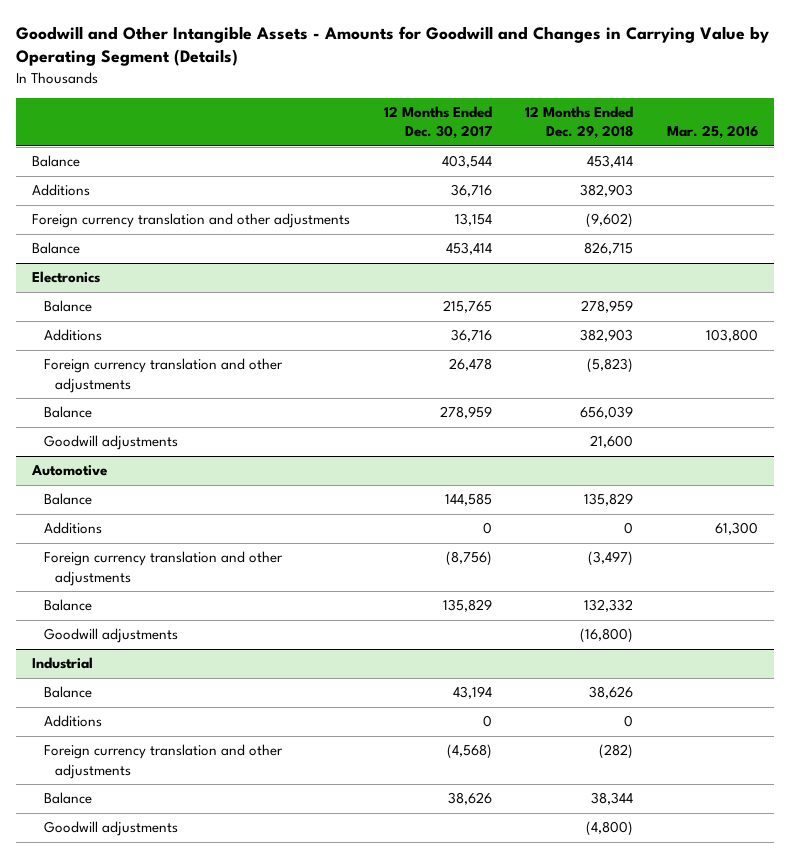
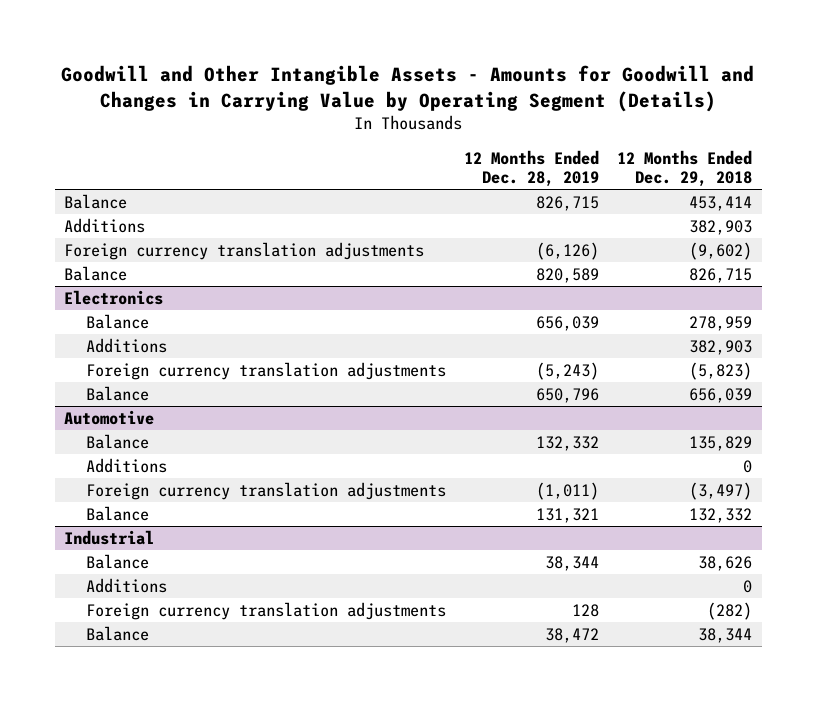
- | 12 Months Ended Dec. 30, 2017 | 12 Months Ended Dec. 29, 2018 | Mar. 25, 2016
+ | 12 Months Ended Dec. 28, 2019 | 12 Months Ended Dec. 29, 2018
- Foreign currency translation and other adjustments | 13,154 | (9,602) |
+ Foreign currency translation adjustments | (6,126) | (9,602)
@ Electronics
- Foreign currency translation and other adjustments | 26,478 | (5,823) |
+ Foreign currency translation adjustments | (5,243) | (5,823)
- Goodwill adjustments | | 21,600 |
@ Automotive
- Foreign currency translation and other adjustments | (8,756) | (3,497) |
+ Foreign currency translation adjustments | (1,011) | (3,497)
- Goodwill adjustments | | (16,800) |
@ Industrial
- Foreign currency translation and other adjustments | (4,568) | (282) |
+ Foreign currency translation adjustments | 128 | (282)
- Goodwill adjustments | | (4,800) |

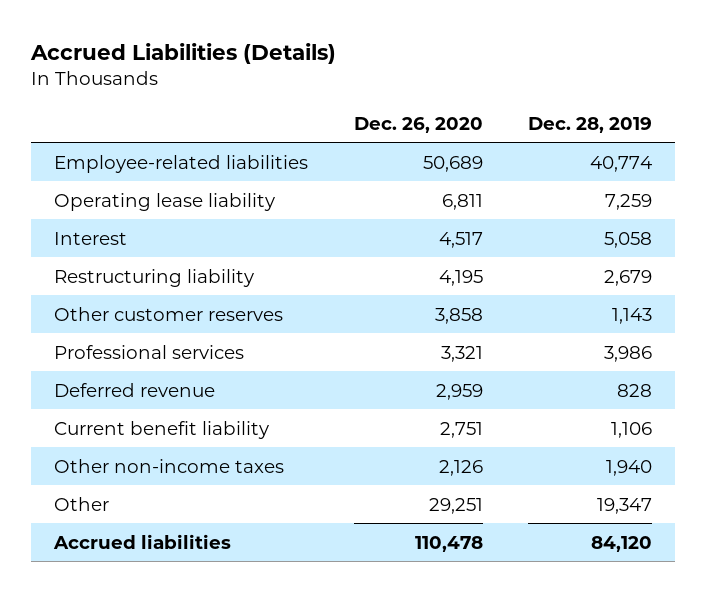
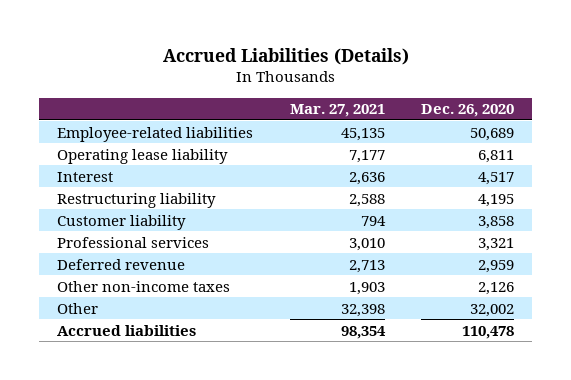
- | Dec. 26, 2020 | Dec. 28, 2019
+ | Mar. 27, 2021 | Dec. 26, 2020
- Other customer reserves | 3,858 | 1,143
+ Customer liability | 794 | 3,858
- Current benefit liability | 2,751 | 1,106
- Other | 29,251 | 19,347
+ Other | 32,398 | 32,002

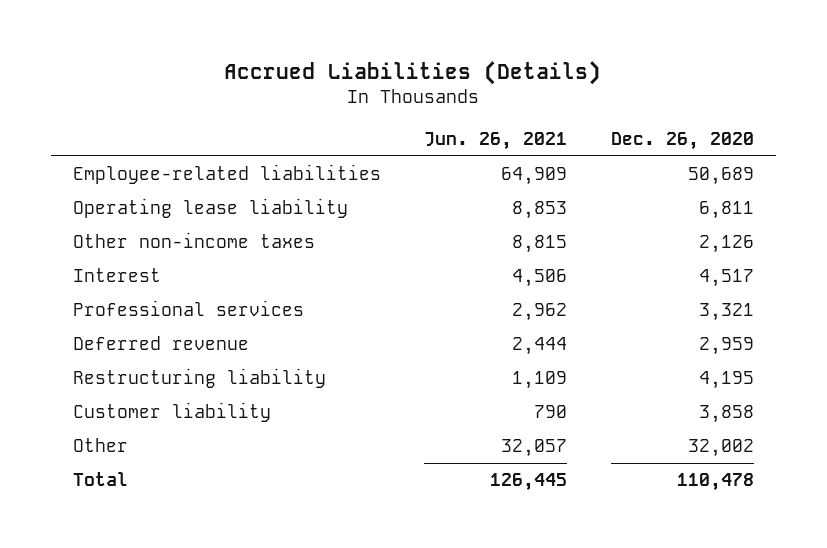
- | Mar. 27, 2021 | Dec. 26, 2020
+ | Jun. 26, 2021 | Dec. 26, 2020
moved up: Other non-income taxes | 8,815 | 2,126
moved down: Restructuring liability | 1,109 | 4,195
moved down: Customer liability | 790 | 3,858
- Accrued liabilities | 98,354 | 110,478
+ Total | 126,445 | 110,478

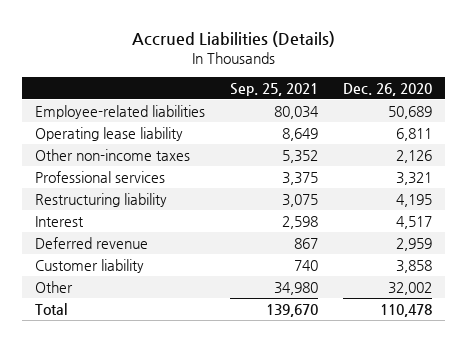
- | Jun. 26, 2021 | Dec. 26, 2020
+ | Sep. 25, 2021 | Dec. 26, 2020
moved down: Interest | 2,598 | 4,517
moved down: Deferred revenue | 867 | 2,959

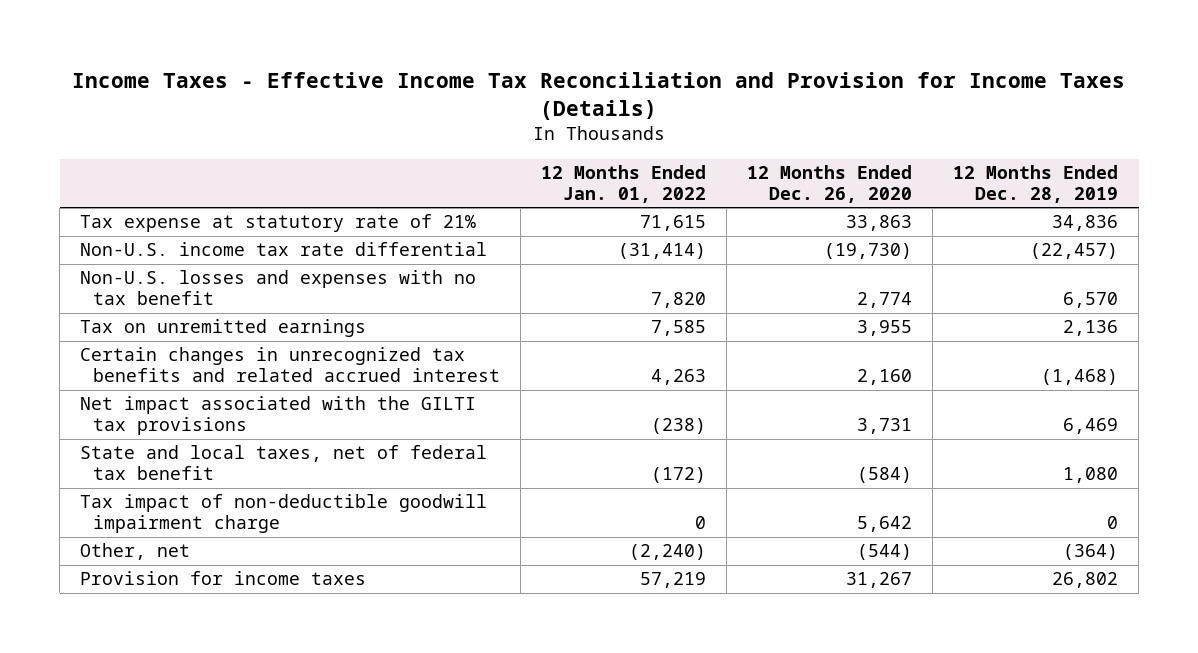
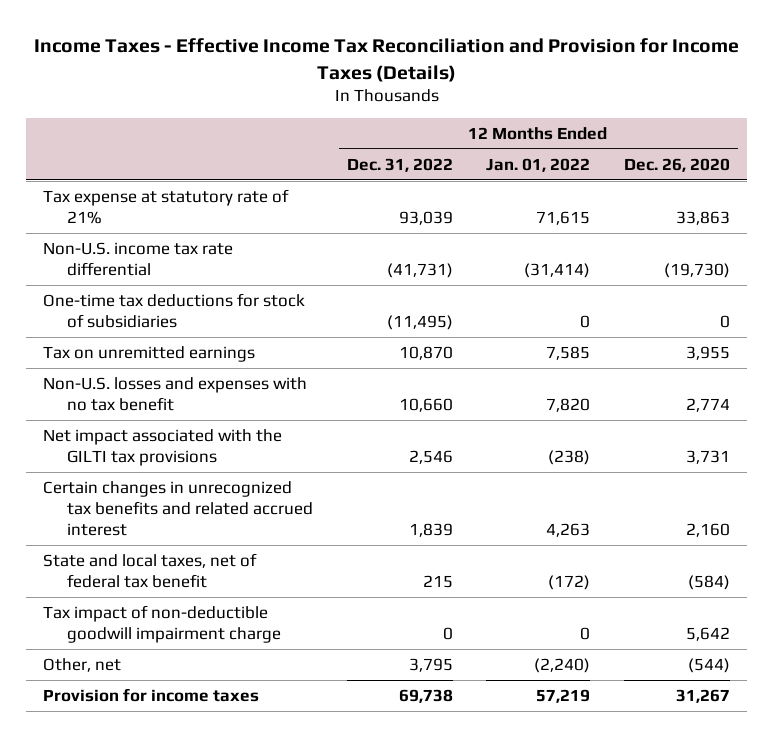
- | 12 Months Ended Jan. 01, 2022 | 12 Months Ended Dec. 26, 2020 | 12 Months Ended Dec. 28, 2019
+ | 12 Months Ended Dec. 31, 2022 | 12 Months Ended Jan. 01, 2022 | 12 Months Ended Dec. 26, 2020
+ One-time tax deductions for stock of subsidiaries | (11,495) | 0 | 0
moved down: Non-U.S. losses and expenses with no tax benefit | 10,660 | 7,820 | 2,774
moved down: Certain changes in unrecognized tax benefits and related accrued interest | 1,839 | 4,263 | 2,160

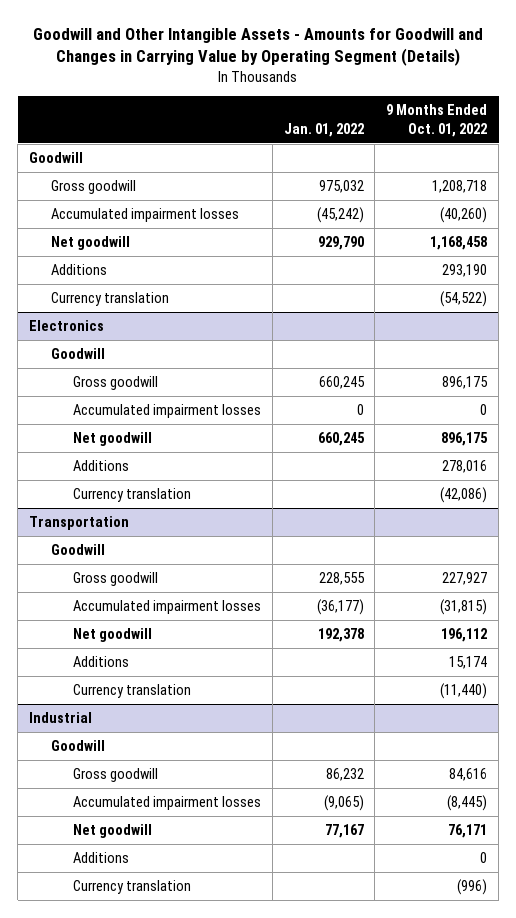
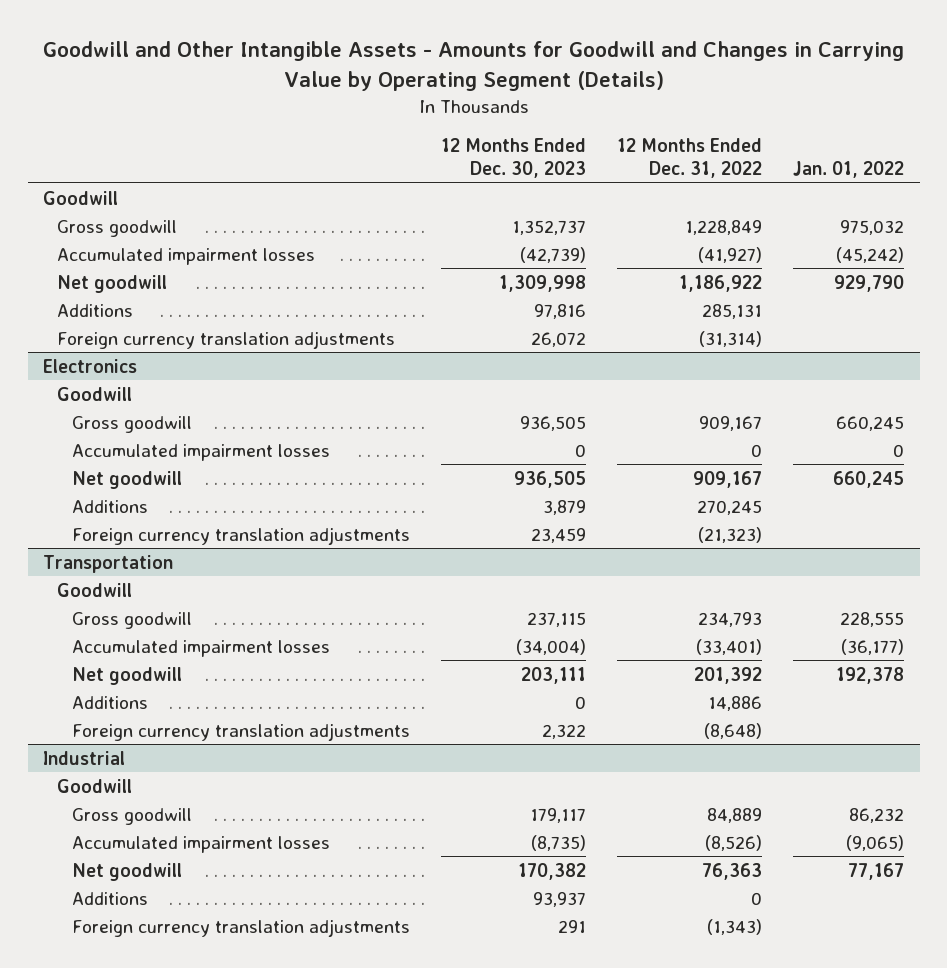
- | Jan. 01, 2022 | 9 Months Ended Oct. 01, 2022
+ | 12 Months Ended Dec. 30, 2023 | 12 Months Ended Dec. 31, 2022 | Jan. 01, 2022
- Currency translation | | (54,522)
+ Foreign currency translation adjustments | 26,072 | (31,314) |
@ Electronics
- Currency translation | | (42,086)
+ Foreign currency translation adjustments | 23,459 | (21,323) |
@ Transportation
- Currency translation | | (11,440)
+ Foreign currency translation adjustments | 2,322 | (8,648) |
@ Industrial
- Currency translation | | (996)
+ Foreign currency translation adjustments | 291 | (1,343) |

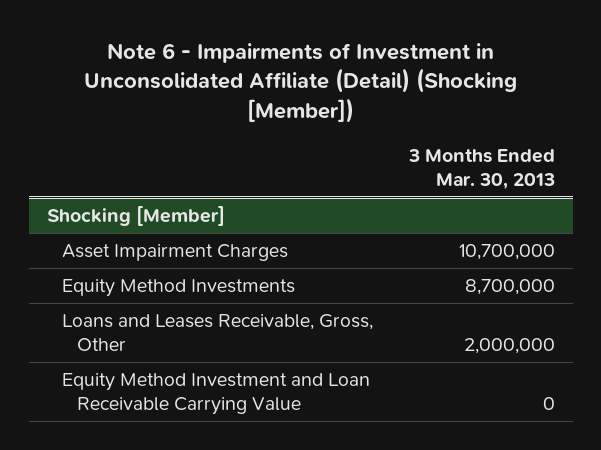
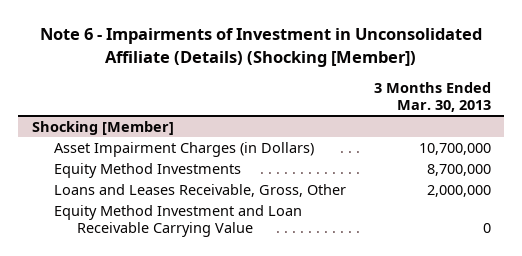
- Note 6 - Impairments of Investment in Unconsolidated Affiliate (Detail) (Shocking [Member])
+ Note 6 - Impairments of Investment in Unconsolidated Affiliate (Details) (Shocking [Member])
@ Shocking [Member]
- Asset Impairment Charges | 10,700,000
+ Asset Impairment Charges (in Dollars) | 10,700,000

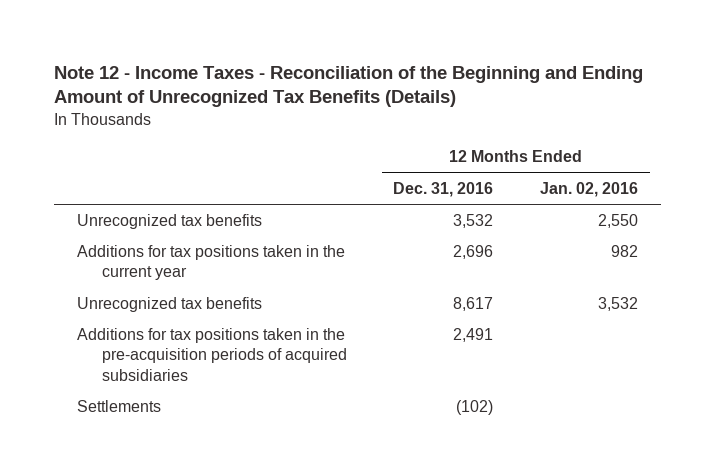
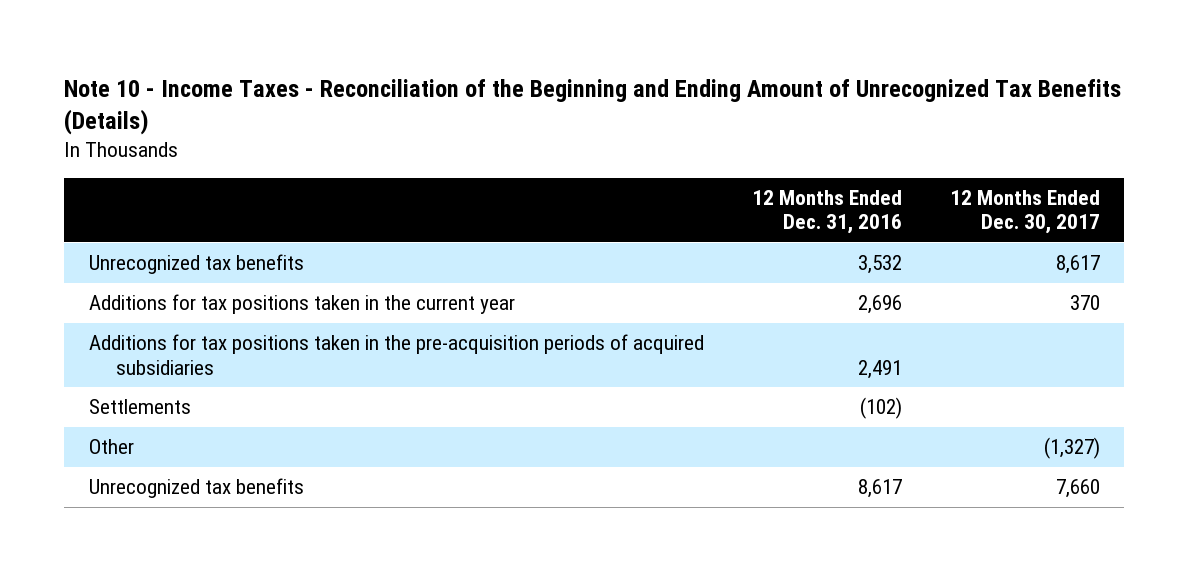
- Note 12 - Income Taxes - Reconciliation of the Beginning and Ending Amount of Unrecognized Tax Benefits (Details)
+ Note 10 - Income Taxes - Reconciliation of the Beginning and Ending Amount of Unrecognized Tax Benefits (Details)
- | 12 Months Ended Dec. 31, 2016 | 12 Months Ended Jan. 02, 2016
+ | 12 Months Ended Dec. 31, 2016 | 12 Months Ended Dec. 30, 2017
+ Other | | (1,327)
moved down: Unrecognized tax benefits | 8,617 | 7,660

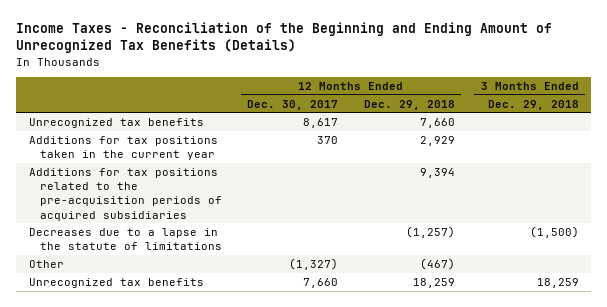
- Note 10 - Income Taxes - Reconciliation of the Beginning and Ending Amount of Unrecognized Tax Benefits (Details)
+ Income Taxes - Reconciliation of the Beginning and Ending Amount of Unrecognized Tax Benefits (Details)
- | 12 Months Ended Dec. 31, 2016 | 12 Months Ended Dec. 30, 2017
+ | 12 Months Ended Dec. 30, 2017 | 12 Months Ended Dec. 29, 2018 | 3 Months Ended Dec. 29, 2018
- Additions for tax positions taken in the pre-acquisition periods of acquired subsidiaries | 2,491 |
- Settlements | (102) |
+ Additions for tax positions related to the pre-acquisition periods of acquired subsidiaries | | 9,394 |
+ Decreases due to a lapse in the statute of limitations | | (1,257) | (1,500)

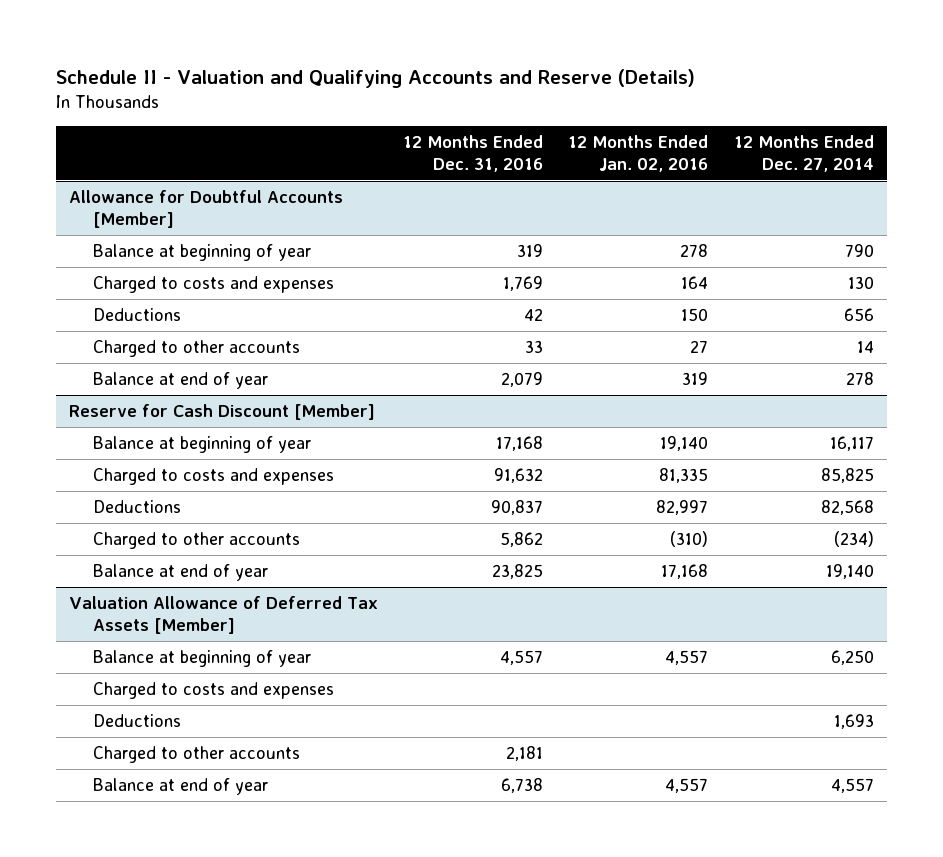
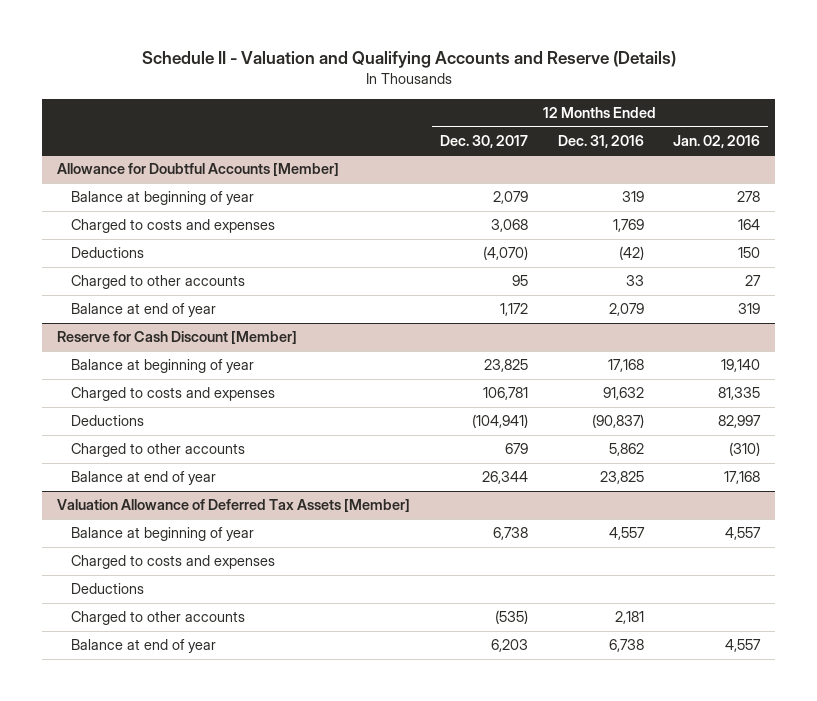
- | 12 Months Ended Dec. 31, 2016 | 12 Months Ended Jan. 02, 2016 | 12 Months Ended Dec. 27, 2014
+ | 12 Months Ended Dec. 30, 2017 | 12 Months Ended Dec. 31, 2016 | 12 Months Ended Jan. 02, 2016
@ Allowance for Doubtful Accounts [Member]
- Deductions | 42 | 150 | 656
+ Deductions | (4,070) | (42) | 150
@ Reserve for Cash Discount [Member]
- Deductions | 90,837 | 82,997 | 82,568
+ Deductions | (104,941) | (90,837) | 82,997

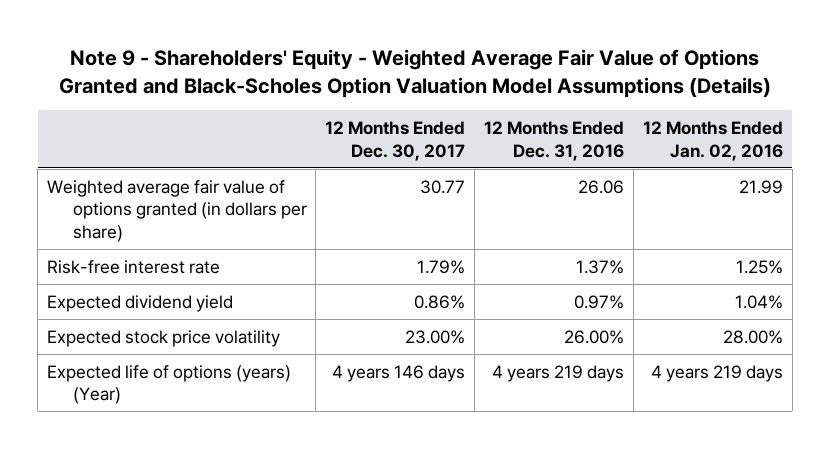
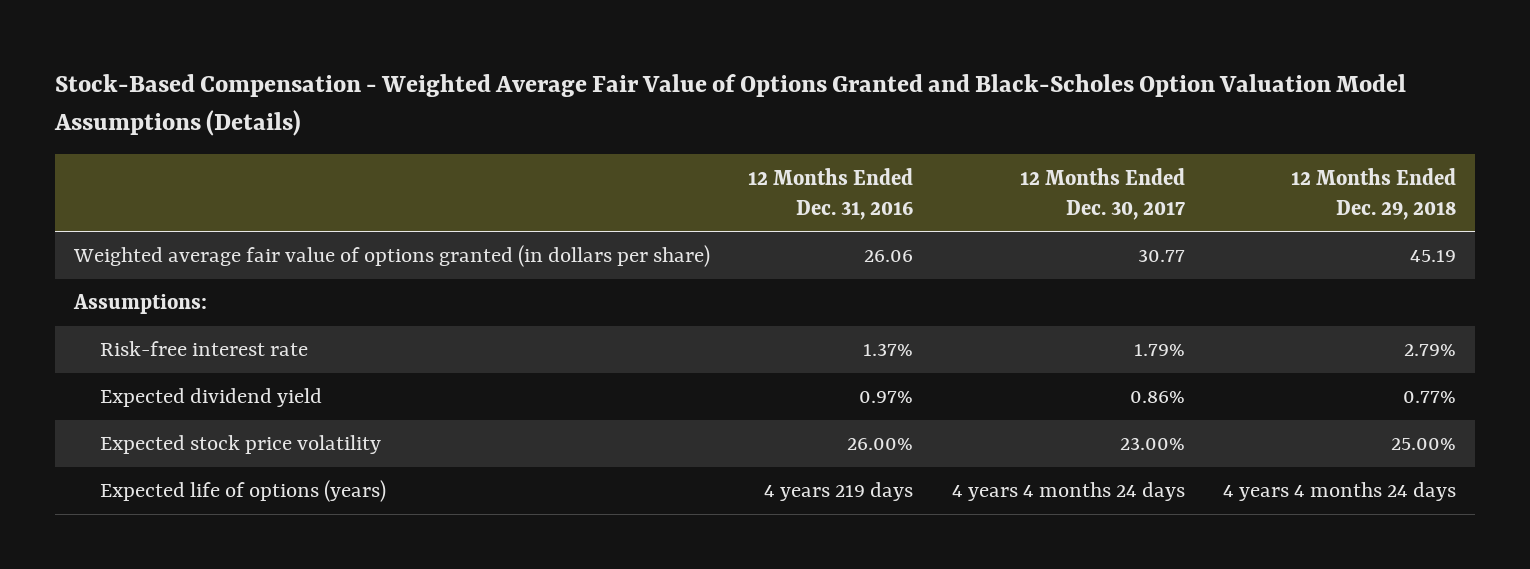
- Note 9 - Shareholders' Equity - Weighted Average Fair Value of Options Granted and Black-Scholes Option Valuation Model Assumptions (Details)
+ Stock-Based Compensation - Weighted Average Fair Value of Options Granted and Black-Scholes Option Valuation Model Assumptions (Details)
- | 12 Months Ended Dec. 30, 2017 | 12 Months Ended Dec. 31, 2016 | 12 Months Ended Jan. 02, 2016
+ | 12 Months Ended Dec. 31, 2016 | 12 Months Ended Dec. 30, 2017 | 12 Months Ended Dec. 29, 2018
+ Assumptions:
- Expected life of options (years) (Year) | 4 years 146 days | 4 years 219 days | 4 years 219 days
+ Expected life of options (years) | 4 years 219 days | 4 years 4 months 24 days | 4 years 4 months 24 days

